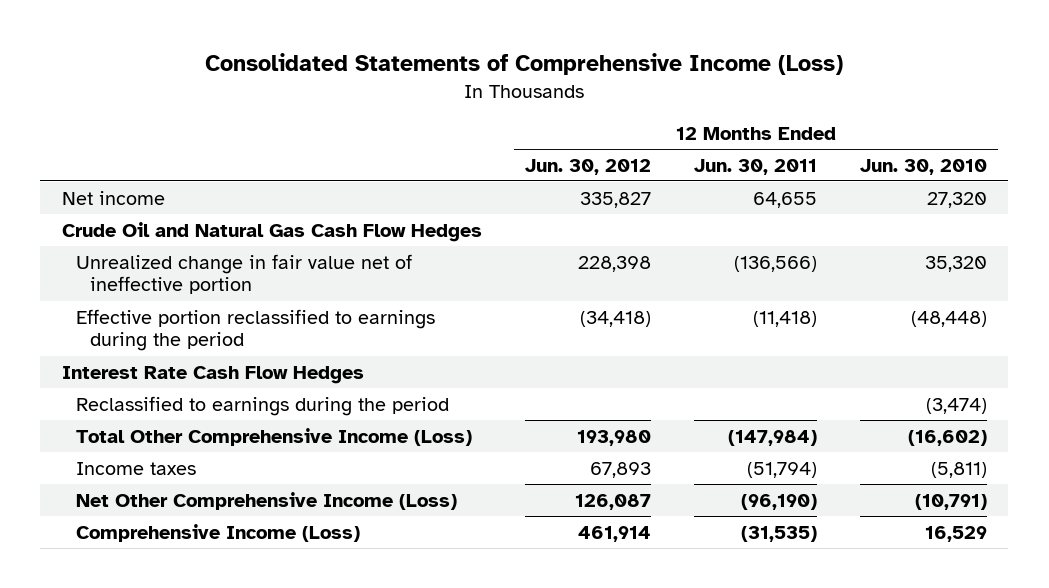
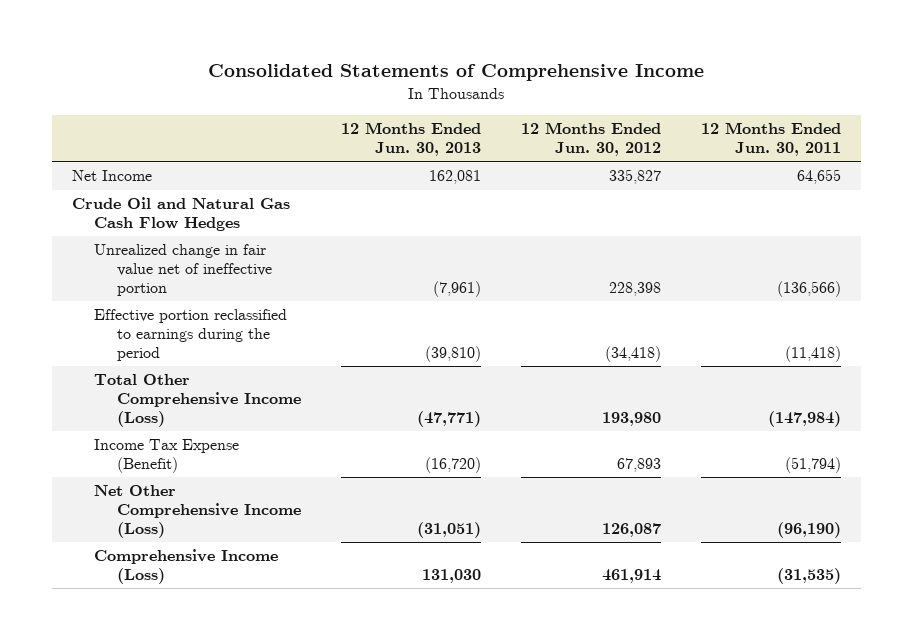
- Consolidated Statements of Comprehensive Income (Loss)
+ Consolidated Statements of Comprehensive Income
- | 12 Months Ended Jun. 30, 2012 | 12 Months Ended Jun. 30, 2011 | 12 Months Ended Jun. 30, 2010
+ | 12 Months Ended Jun. 30, 2013 | 12 Months Ended Jun. 30, 2012 | 12 Months Ended Jun. 30, 2011
- Net income | 335,827 | 64,655 | 27,320
+ Net Income | 162,081 | 335,827 | 64,655
- Interest Rate Cash Flow Hedges
- Reclassified to earnings during the period | | | (3,474)
- Income taxes | 67,893 | (51,794) | (5,811)
+ Income Tax Expense (Benefit) | (16,720) | 67,893 | (51,794)

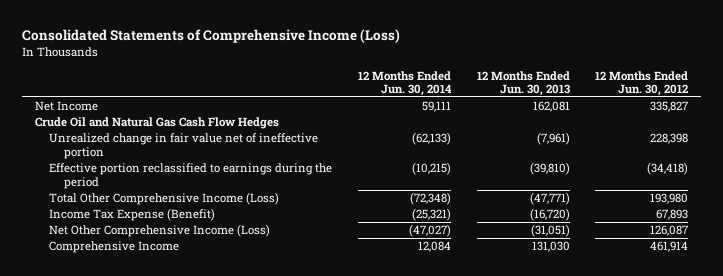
- Consolidated Statements of Comprehensive Income
+ Consolidated Statements of Comprehensive Income (Loss)
- | 12 Months Ended Jun. 30, 2013 | 12 Months Ended Jun. 30, 2012 | 12 Months Ended Jun. 30, 2011
+ | 12 Months Ended Jun. 30, 2014 | 12 Months Ended Jun. 30, 2013 | 12 Months Ended Jun. 30, 2012
- Comprehensive Income (Loss) | 131,030 | 461,914 | (31,535)
+ Comprehensive Income | 12,084 | 131,030 | 461,914

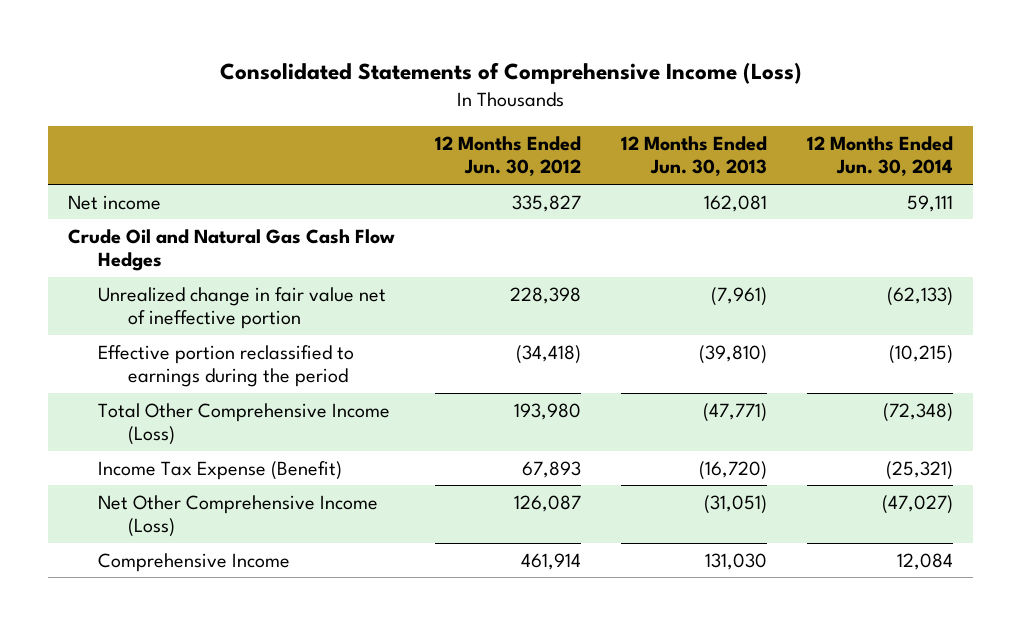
- | 12 Months Ended Jun. 30, 2014 | 12 Months Ended Jun. 30, 2013 | 12 Months Ended Jun. 30, 2012
+ | 12 Months Ended Jun. 30, 2012 | 12 Months Ended Jun. 30, 2013 | 12 Months Ended Jun. 30, 2014
- Net Income | 59,111 | 162,081 | 335,827
+ Net income | 335,827 | 162,081 | 59,111

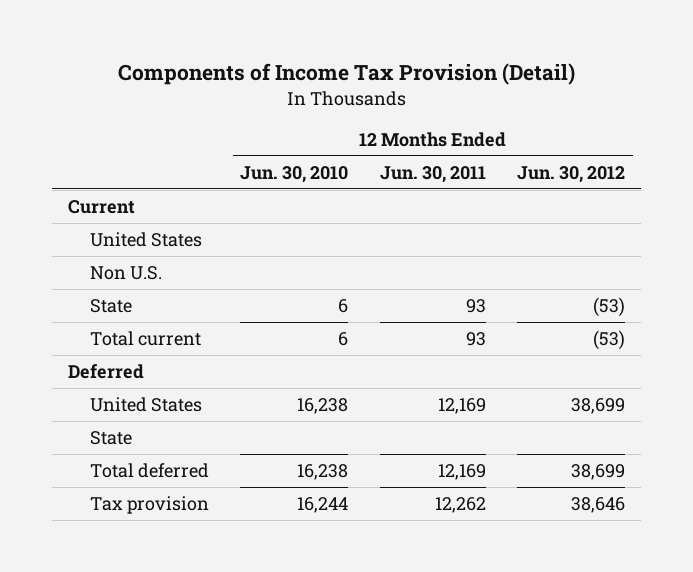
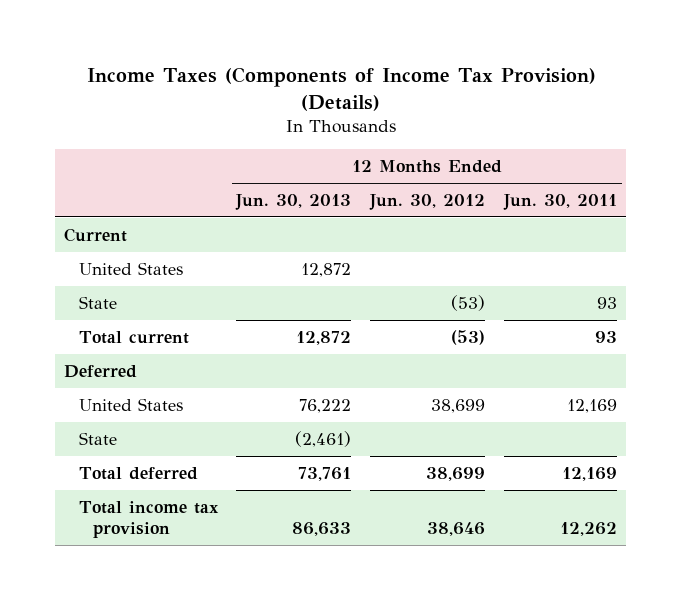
- Components of Income Tax Provision (Detail)
+ Income Taxes (Components of Income Tax Provision) (Details)
- | 12 Months Ended Jun. 30, 2010 | 12 Months Ended Jun. 30, 2011 | 12 Months Ended Jun. 30, 2012
+ | 12 Months Ended Jun. 30, 2013 | 12 Months Ended Jun. 30, 2012 | 12 Months Ended Jun. 30, 2011
- Non U.S.
- Tax provision | 16,244 | 12,262 | 38,646
+ Total income tax provision | 86,633 | 38,646 | 12,262

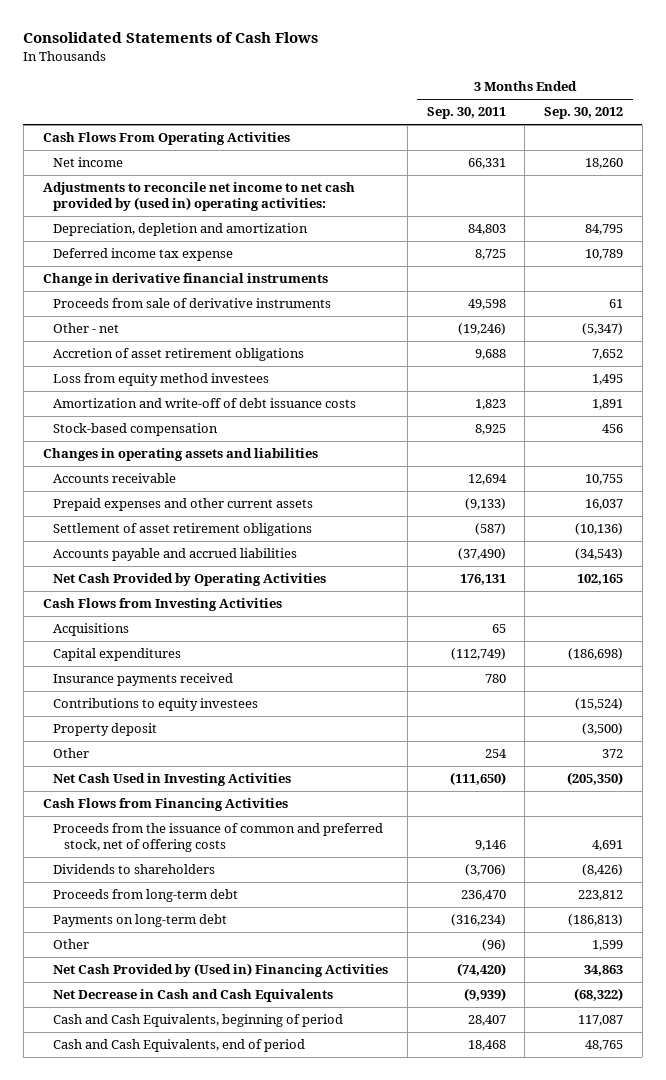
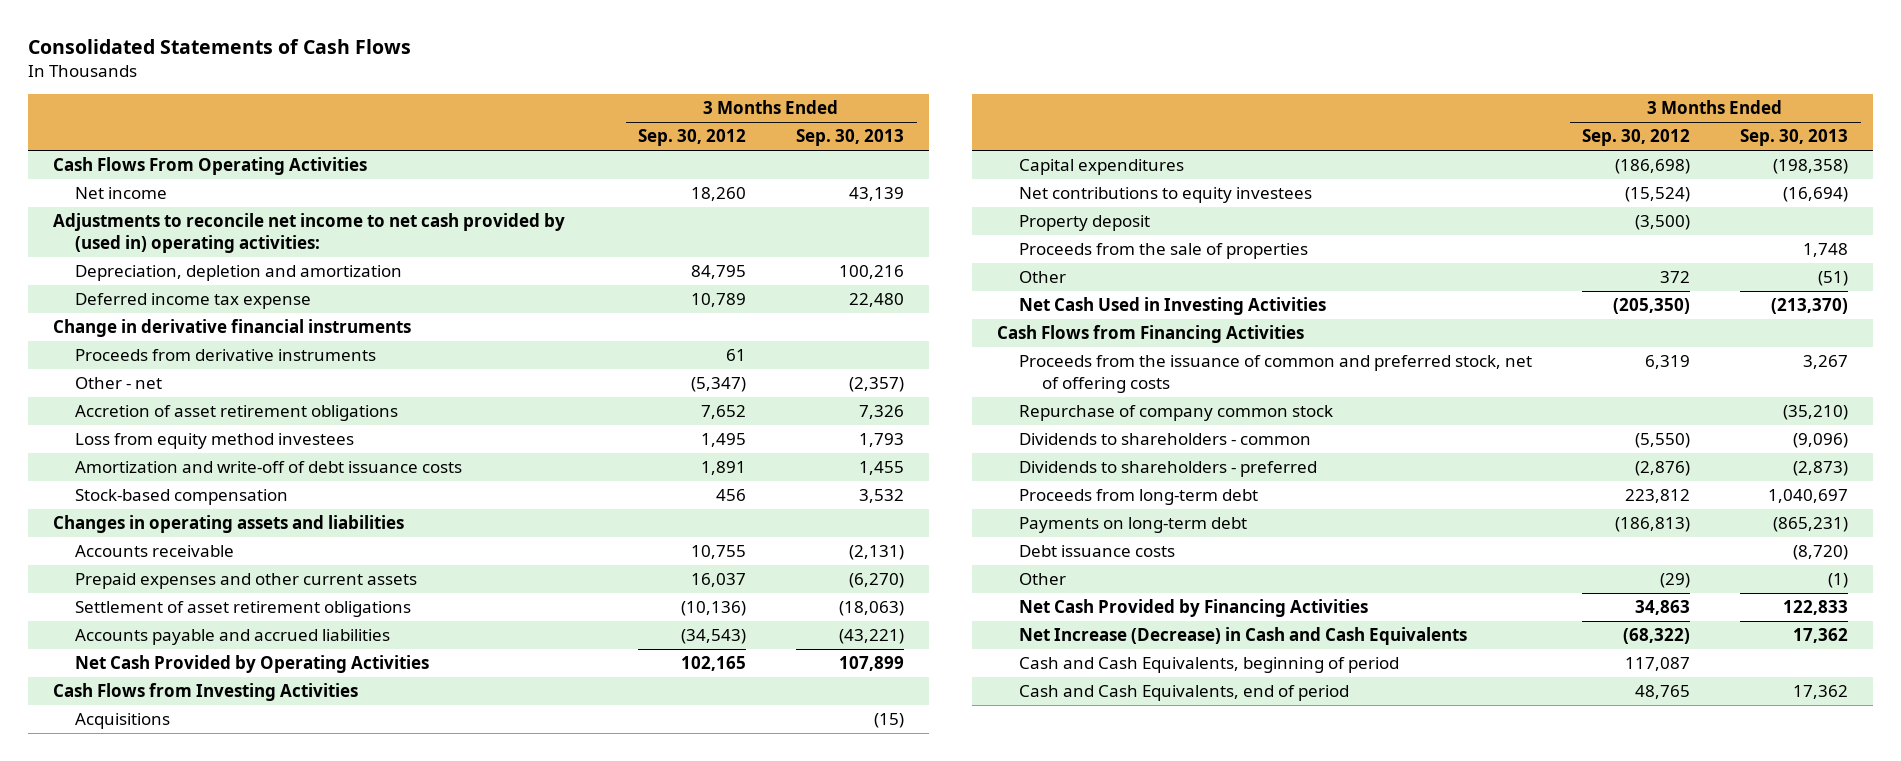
- | 3 Months Ended Sep. 30, 2011 | 3 Months Ended Sep. 30, 2012
+ | 3 Months Ended Sep. 30, 2012 | 3 Months Ended Sep. 30, 2013
- Proceeds from sale of derivative instruments | 49,598 | 61
+ Proceeds from derivative instruments | 61 |
- Insurance payments received | 780 |
- Contributions to equity investees | | (15,524)
+ Net contributions to equity investees | (15,524) | (16,694)
+ Proceeds from the sale of properties | | 1,748
- Proceeds from the issuance of common and preferred stock, net of offering costs | 9,146 | 4,691
- Dividends to shareholders | (3,706) | (8,426)
+ Proceeds from the issuance of common and preferred stock, net of offering costs | 6,319 | 3,267
+ Repurchase of company common stock | | (35,210)
+ Dividends to shareholders - common | (5,550) | (9,096)
+ Dividends to shareholders - preferred | (2,876) | (2,873)
- Other | (96) | 1,599
- Net Cash Provided by (Used in) Financing Activities | (74,420) | 34,863
- Net Decrease in Cash and Cash Equivalents | (9,939) | (68,322)
+ Debt issuance costs | | (8,720)
+ Other | (29) | (1)
+ Net Cash Provided by Financing Activities | 34,863 | 122,833
+ Net Increase (Decrease) in Cash and Cash Equivalents | (68,322) | 17,362

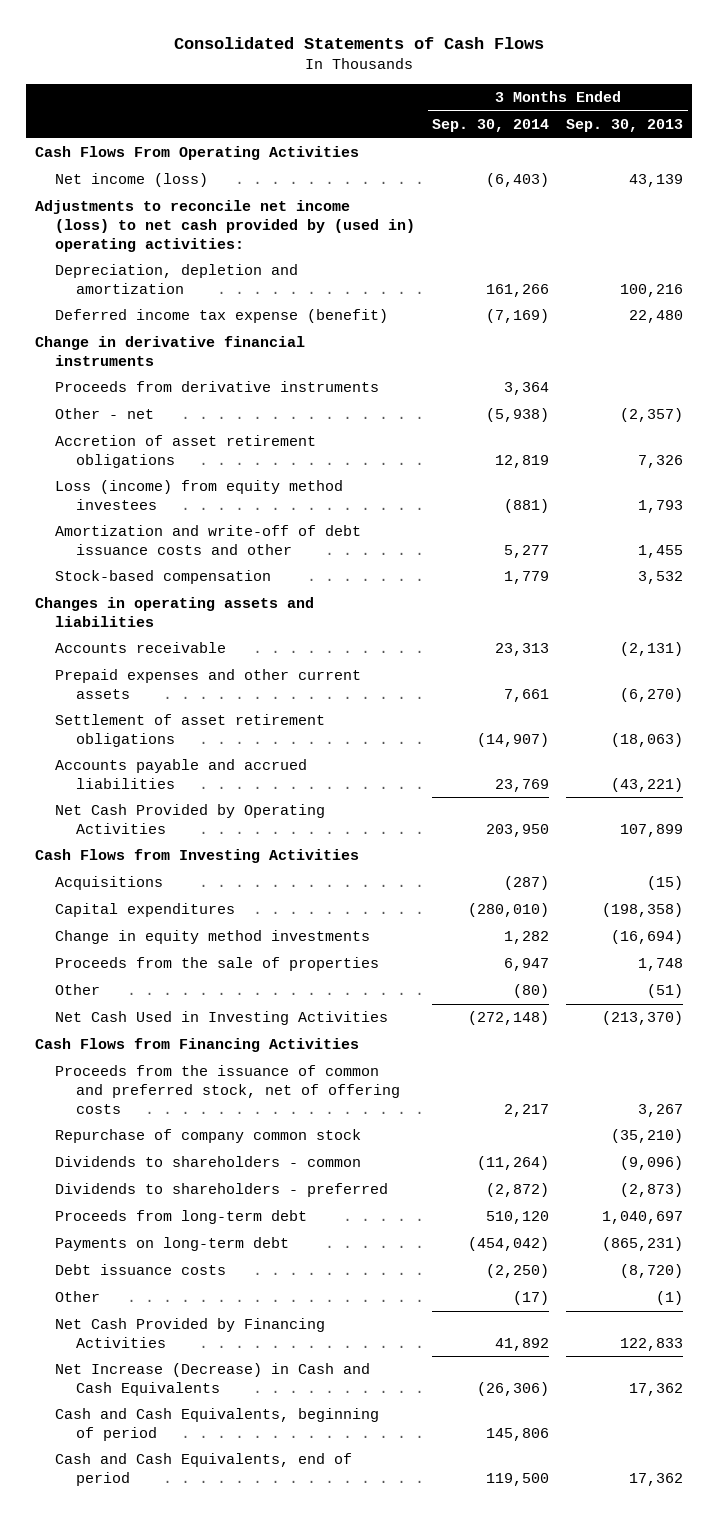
- | 3 Months Ended Sep. 30, 2012 | 3 Months Ended Sep. 30, 2013
+ | 3 Months Ended Sep. 30, 2014 | 3 Months Ended Sep. 30, 2013
- Net income | 18,260 | 43,139
- Adjustments to reconcile net income to net cash provided by (used in) operating activities:
+ Net income (loss) | (6,403) | 43,139
+ Adjustments to reconcile net income (loss) to net cash provided by (used in) operating activities:
- Deferred income tax expense | 10,789 | 22,480
+ Deferred income tax expense (benefit) | (7,169) | 22,480
- Loss from equity method investees | 1,495 | 1,793
- Amortization and write-off of debt issuance costs | 1,891 | 1,455
+ Loss (income) from equity method investees | (881) | 1,793
+ Amortization and write-off of debt issuance costs and other | 5,277 | 1,455
- Net contributions to equity investees | (15,524) | (16,694)
- Property deposit | (3,500) |
+ Change in equity method investments | 1,282 | (16,694)

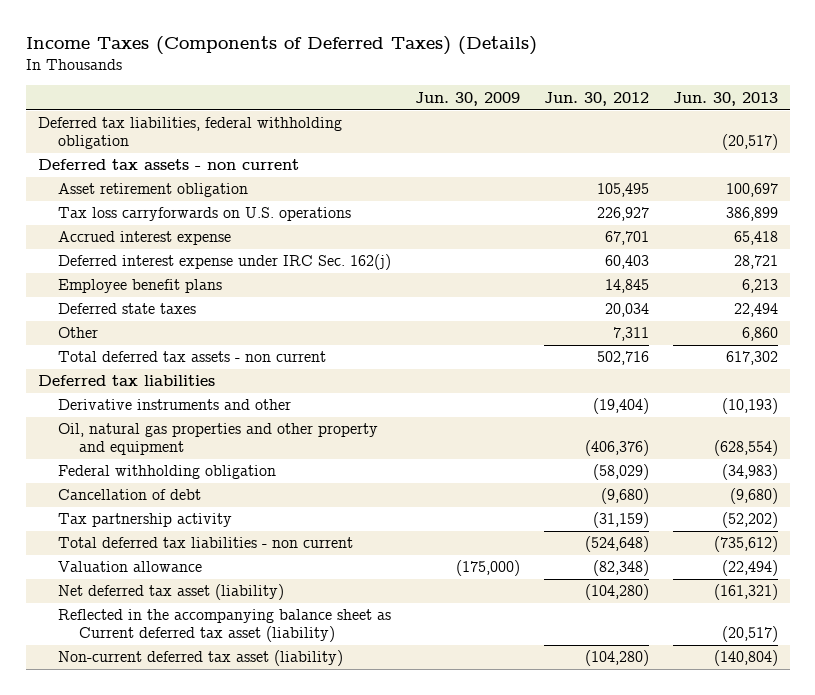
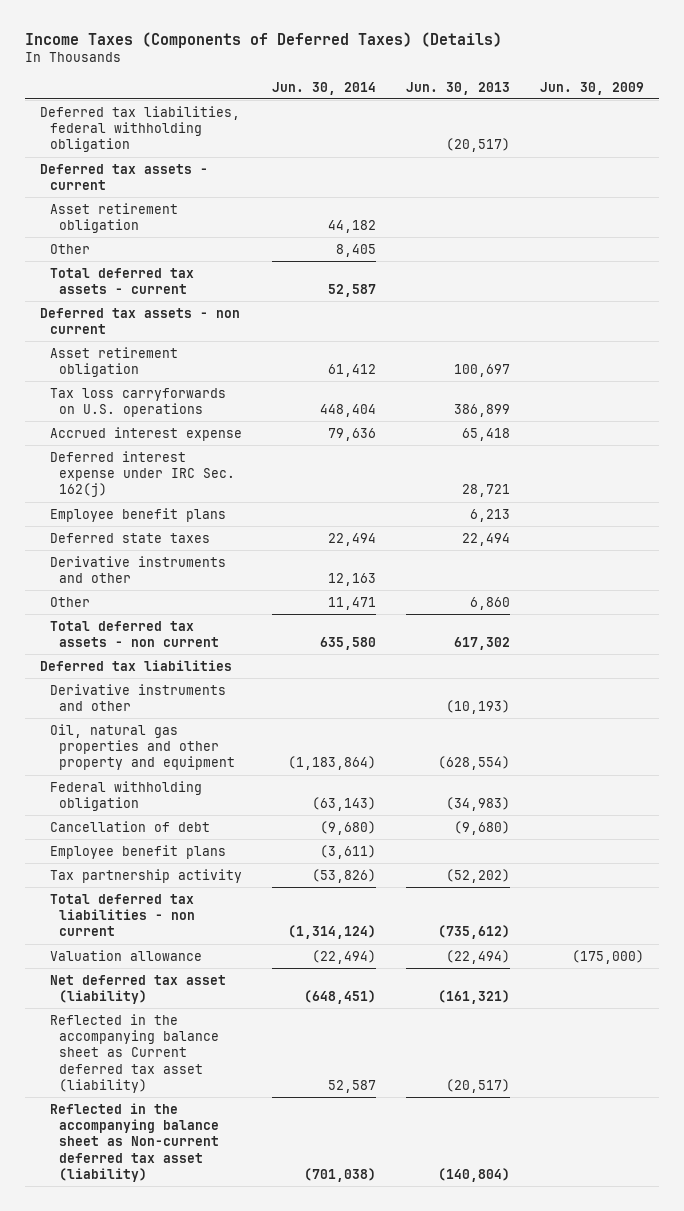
- | Jun. 30, 2009 | Jun. 30, 2012 | Jun. 30, 2013
+ | Jun. 30, 2014 | Jun. 30, 2013 | Jun. 30, 2009
+ Deferred tax assets - current
+ Asset retirement obligation | 44,182 | |
+ Other | 8,405 | |
+ Total deferred tax assets - current | 52,587 | |
+ Derivative instruments and other | 12,163 | |
+ Employee benefit plans | (3,611) | |
- Non-current deferred tax asset (liability) | | (104,280) | (140,804)
+ Reflected in the accompanying balance sheet as Non-current deferred tax asset (liability) | (701,038) | (140,804) |

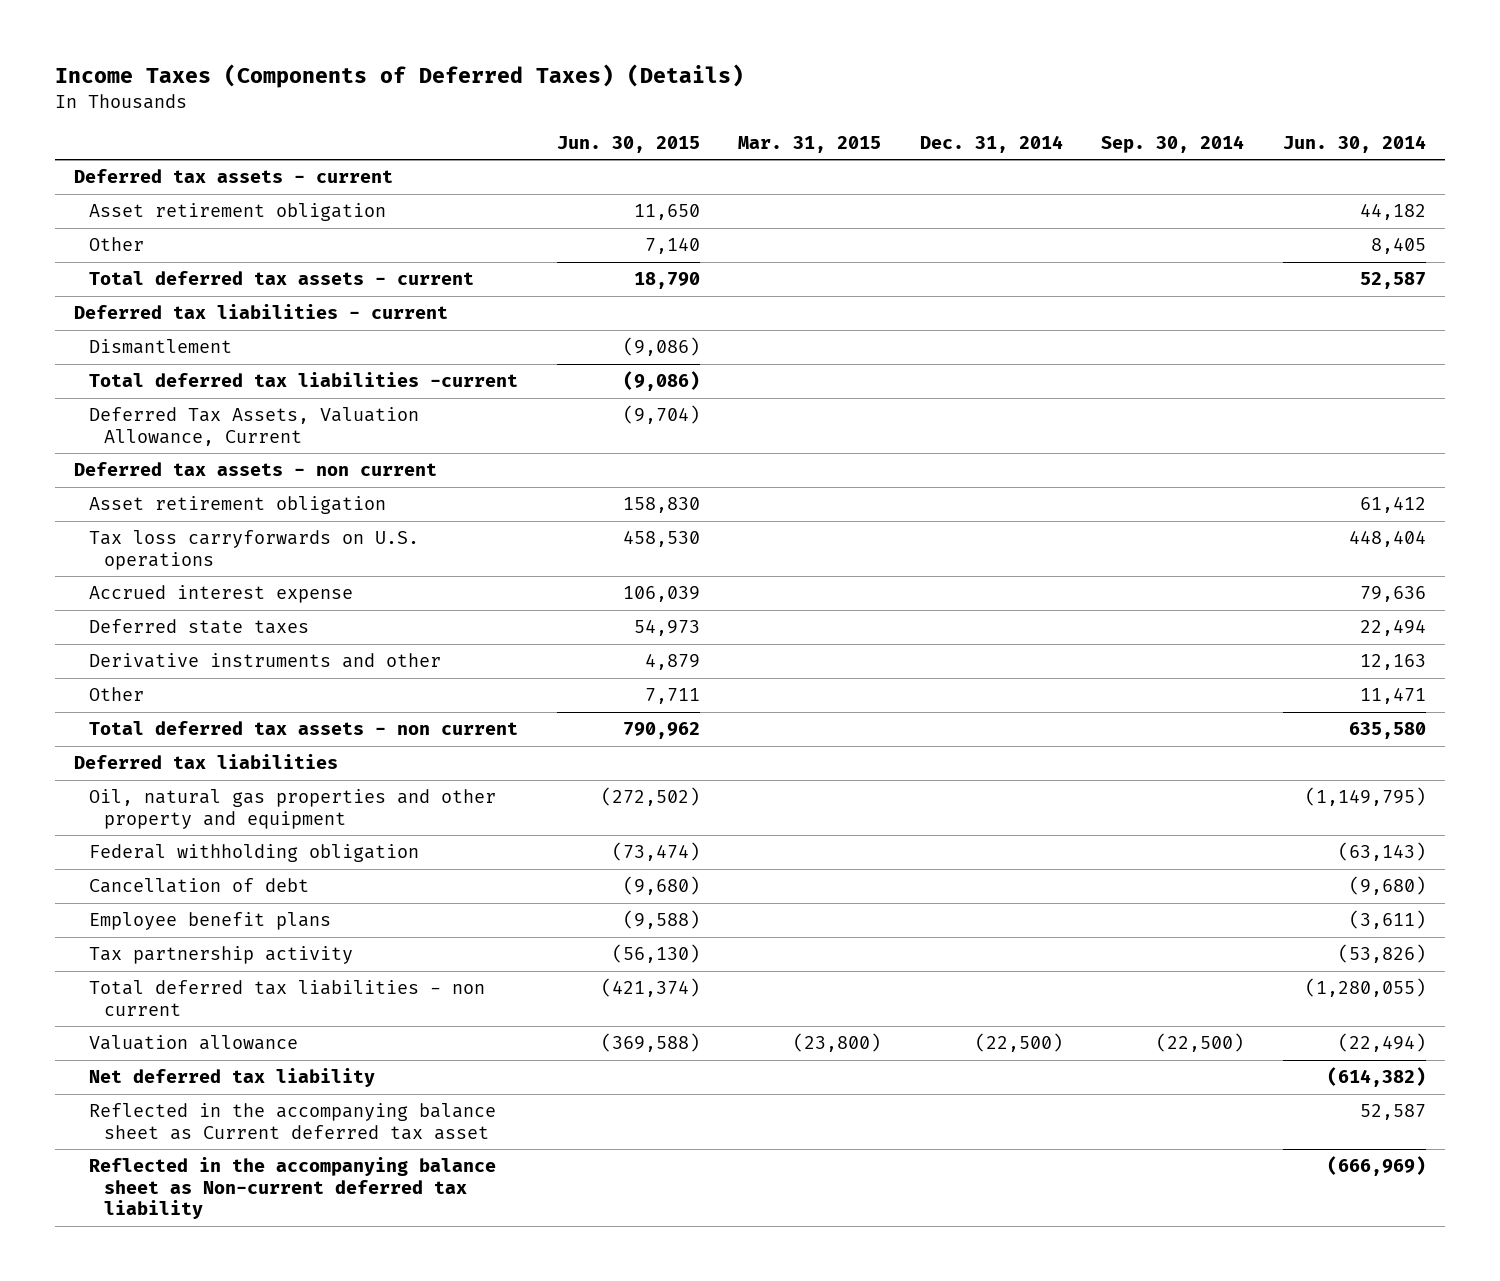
- | Jun. 30, 2014 | Jun. 30, 2013 | Jun. 30, 2009
+ | Jun. 30, 2015 | Mar. 31, 2015 | Dec. 31, 2014 | Sep. 30, 2014 | Jun. 30, 2014
- Deferred tax liabilities, federal withholding obligation | | (20,517) |
+ Deferred tax liabilities - current
+ Dismantlement | (9,086) | | | |
+ Total deferred tax liabilities -current | (9,086) | | | |
+ Deferred Tax Assets, Valuation Allowance, Current | (9,704) | | | |
- Deferred interest expense under IRC Sec. 162(j) | | 28,721 |
- Employee benefit plans | | 6,213 |
- Derivative instruments and other | | (10,193) |
- Oil, natural gas properties and other property and equipment | (1,183,864) | (628,554) |
+ Oil, natural gas properties and other property and equipment | (272,502) | | | | (1,149,795)
- Total deferred tax liabilities - non current | (1,314,124) | (735,612) |
+ Total deferred tax liabilities - non current | (421,374) | | | | (1,280,055)
- Net deferred tax asset (liability) | (648,451) | (161,321) |
- Reflected in the accompanying balance sheet as Current deferred tax asset (liability) | 52,587 | (20,517) |
- Reflected in the accompanying balance sheet as Non-current deferred tax asset (liability) | (701,038) | (140,804) |
+ Net deferred tax liability | | | | | (614,382)
+ Reflected in the accompanying balance sheet as Current deferred tax asset | | | | | 52,587
+ Reflected in the accompanying balance sheet as Non-current deferred tax liability | | | | | (666,969)

